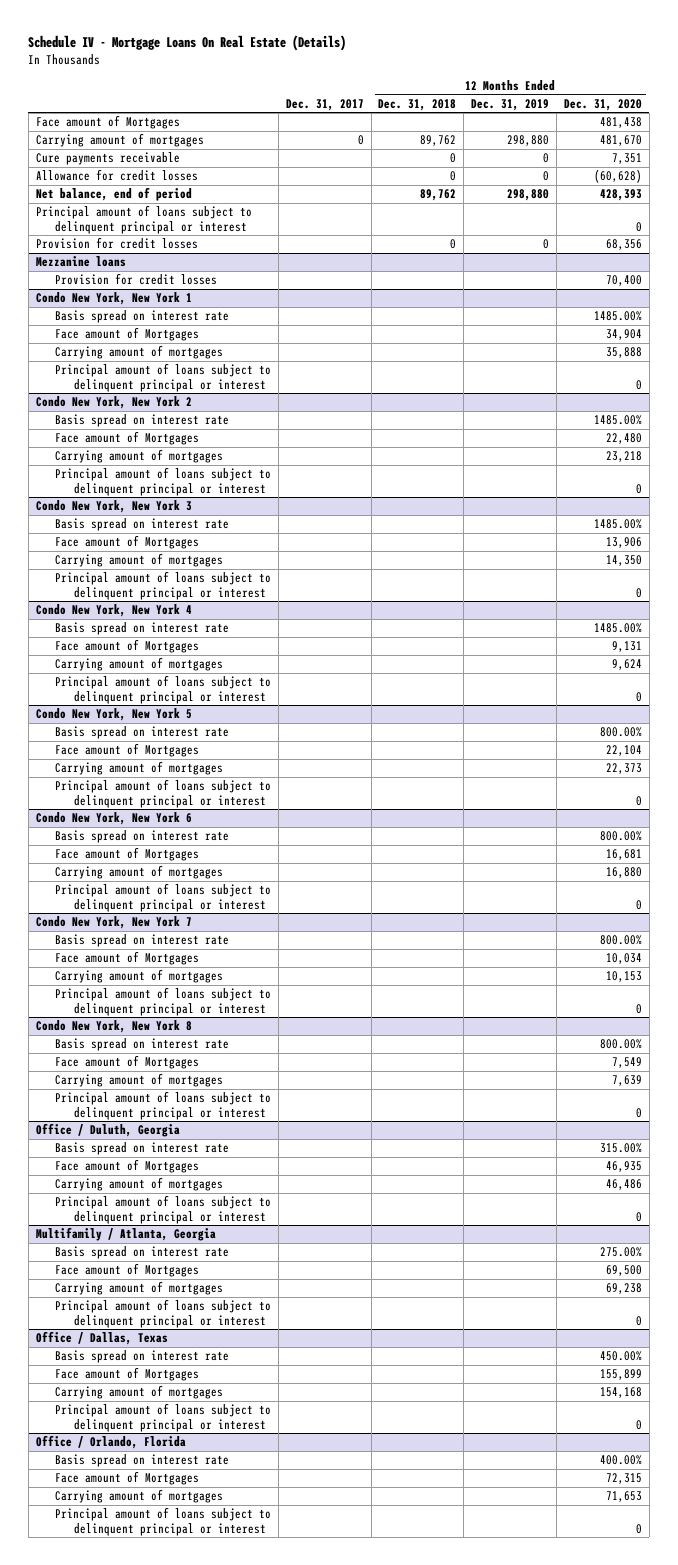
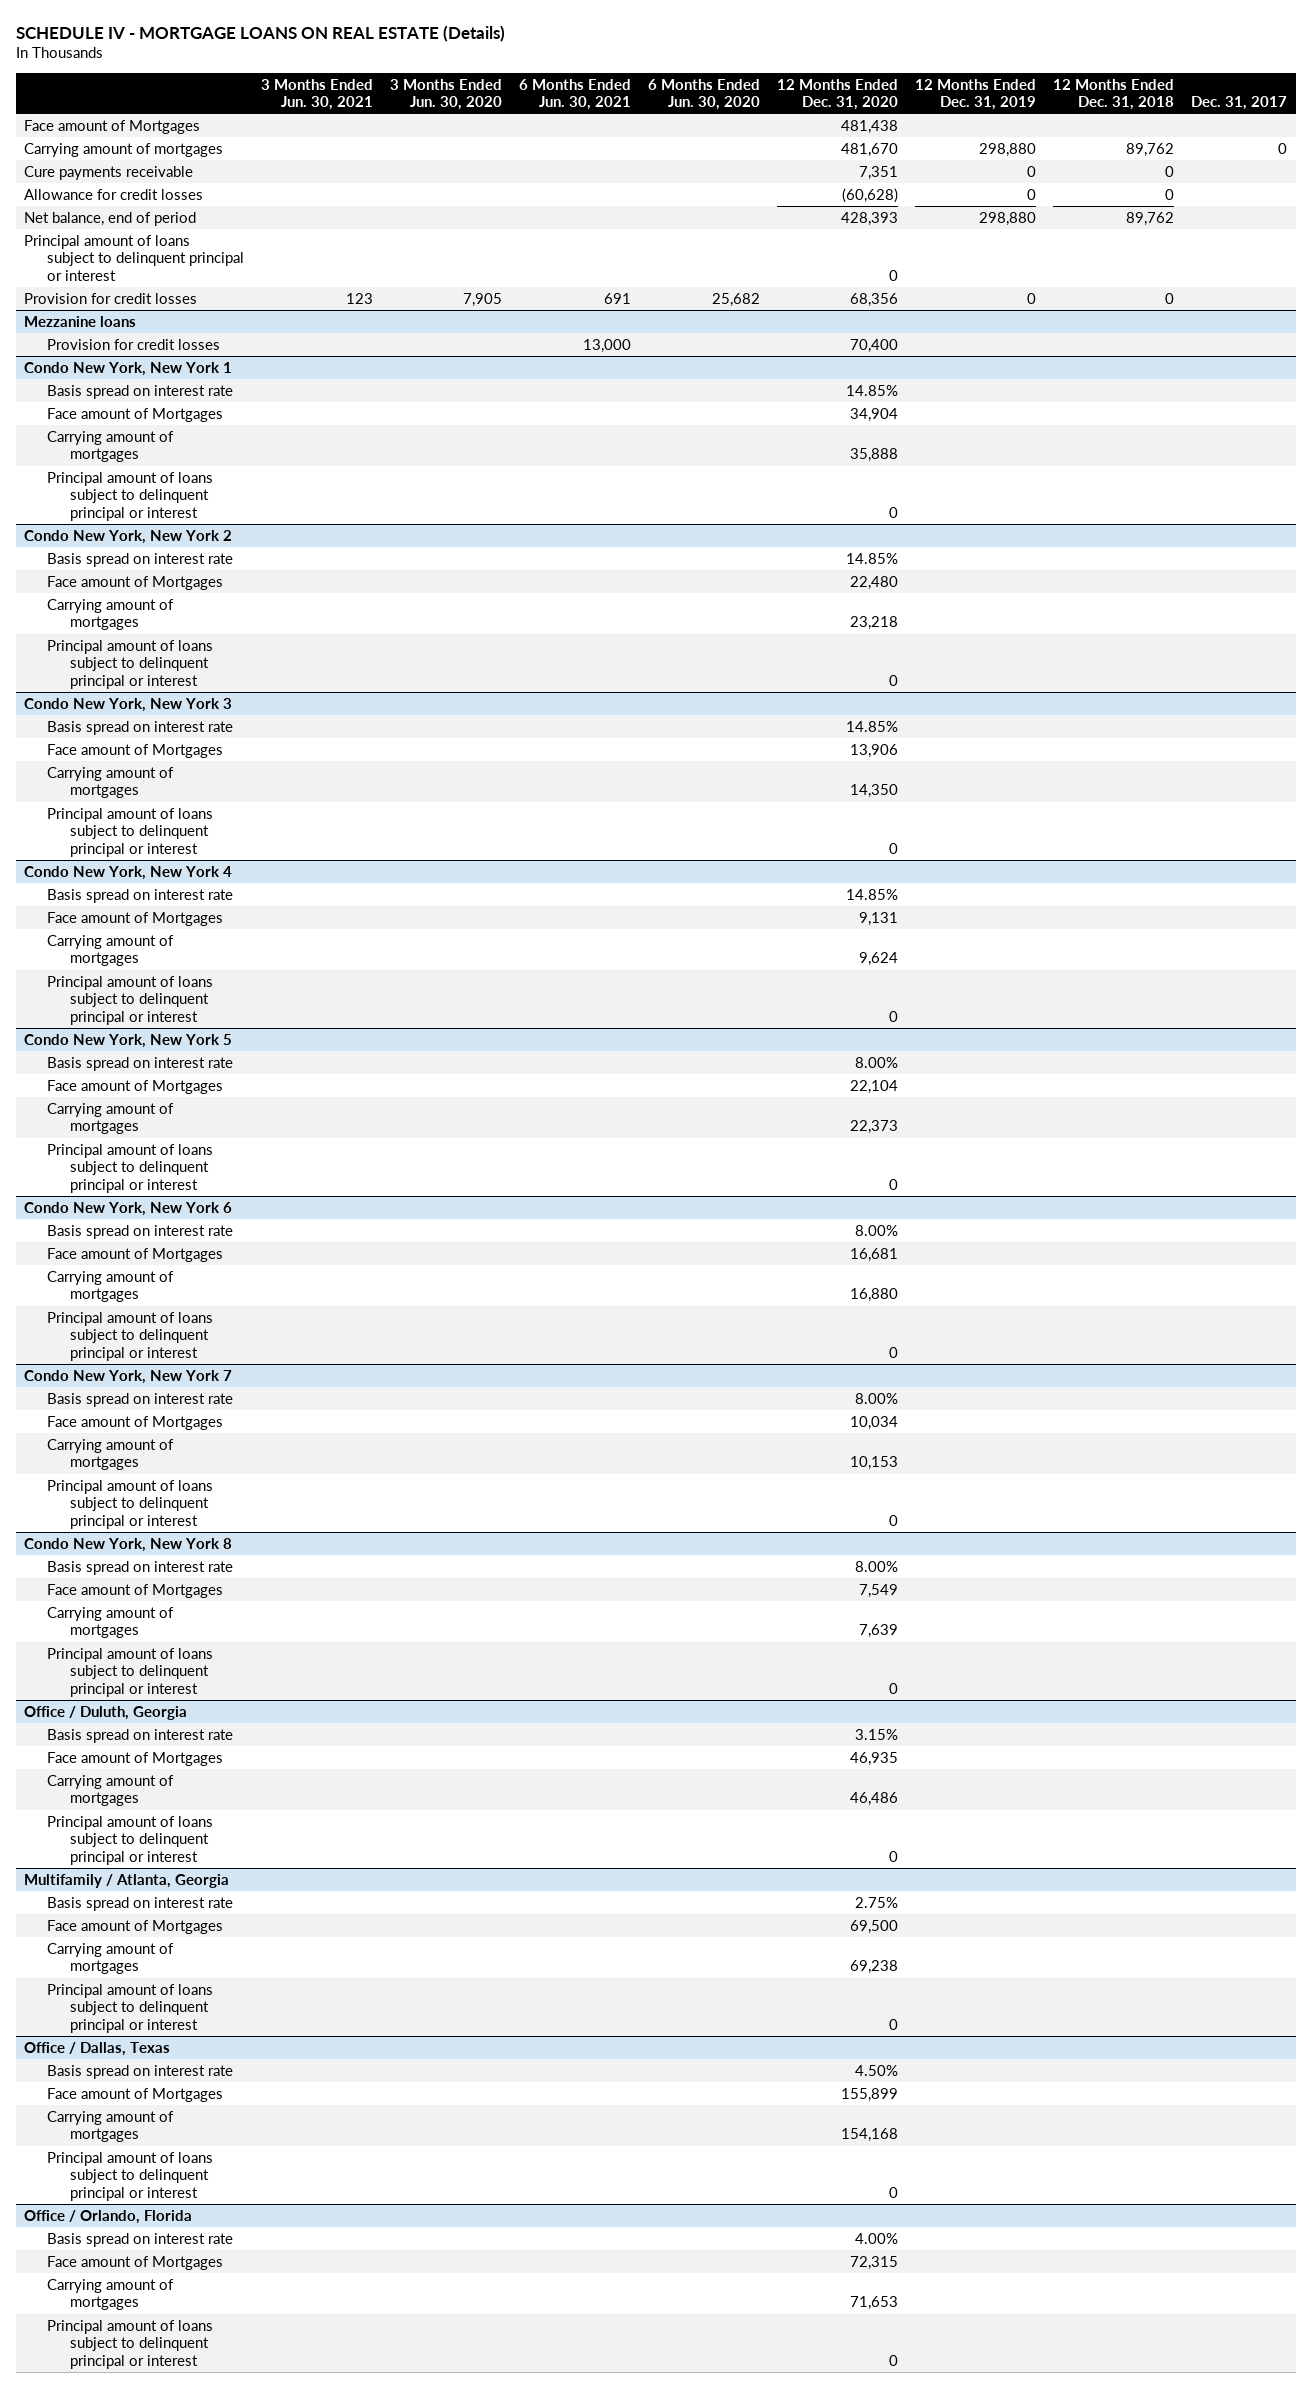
- Schedule IV - Mortgage Loans On Real Estate (Details)
+ SCHEDULE IV - MORTGAGE LOANS ON REAL ESTATE (Details)
- | Dec. 31, 2017 | 12 Months Ended Dec. 31, 2018 | 12 Months Ended Dec. 31, 2019 | 12 Months Ended Dec. 31, 2020
+ | 3 Months Ended Jun. 30, 2021 | 3 Months Ended Jun. 30, 2020 | 6 Months Ended Jun. 30, 2021 | 6 Months Ended Jun. 30, 2020 | 12 Months Ended Dec. 31, 2020 | 12 Months Ended Dec. 31, 2019 | 12 Months Ended Dec. 31, 2018 | Dec. 31, 2017
@ Condo New York, New York 1
- Basis spread on interest rate | | | | 1485.00%
+ Basis spread on interest rate | | | | | 14.85% | | |
@ Condo New York, New York 2
- Basis spread on interest rate | | | | 1485.00%
+ Basis spread on interest rate | | | | | 14.85% | | |
@ Condo New York, New York 3
- Basis spread on interest rate | | | | 1485.00%
+ Basis spread on interest rate | | | | | 14.85% | | |
@ Condo New York, New York 4
- Basis spread on interest rate | | | | 1485.00%
+ Basis spread on interest rate | | | | | 14.85% | | |
@ Condo New York, New York 5
- Basis spread on interest rate | | | | 800.00%
+ Basis spread on interest rate | | | | | 8.00% | | |
@ Condo New York, New York 6
- Basis spread on interest rate | | | | 800.00%
+ Basis spread on interest rate | | | | | 8.00% | | |
@ Condo New York, New York 7
- Basis spread on interest rate | | | | 800.00%
+ Basis spread on interest rate | | | | | 8.00% | | |
@ Condo New York, New York 8
- Basis spread on interest rate | | | | 800.00%
+ Basis spread on interest rate | | | | | 8.00% | | |
@ Office / Duluth, Georgia
- Basis spread on interest rate | | | | 315.00%
+ Basis spread on interest rate | | | | | 3.15% | | |
@ Multifamily / Atlanta, Georgia
- Basis spread on interest rate | | | | 275.00%
+ Basis spread on interest rate | | | | | 2.75% | | |
@ Office / Dallas, Texas
- Basis spread on interest rate | | | | 450.00%
+ Basis spread on interest rate | | | | | 4.50% | | |
@ Office / Orlando, Florida
- Basis spread on interest rate | | | | 400.00%
+ Basis spread on interest rate | | | | | 4.00% | | |

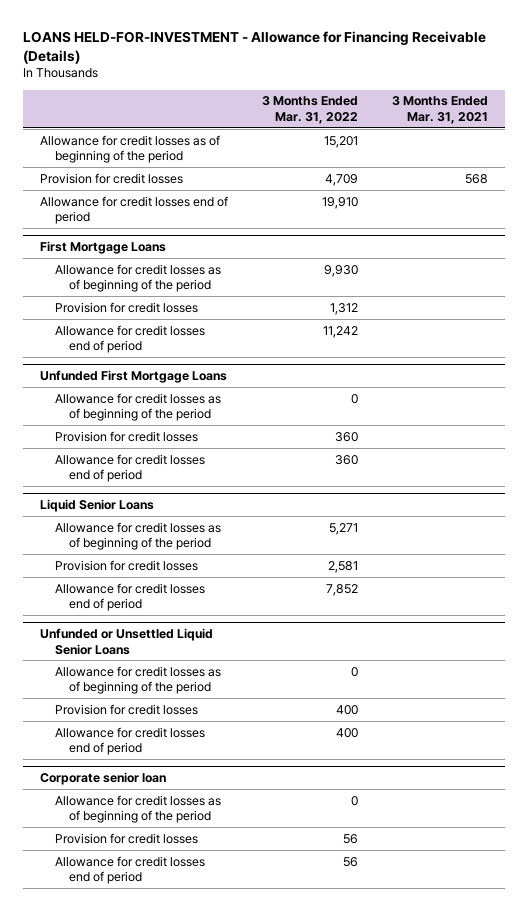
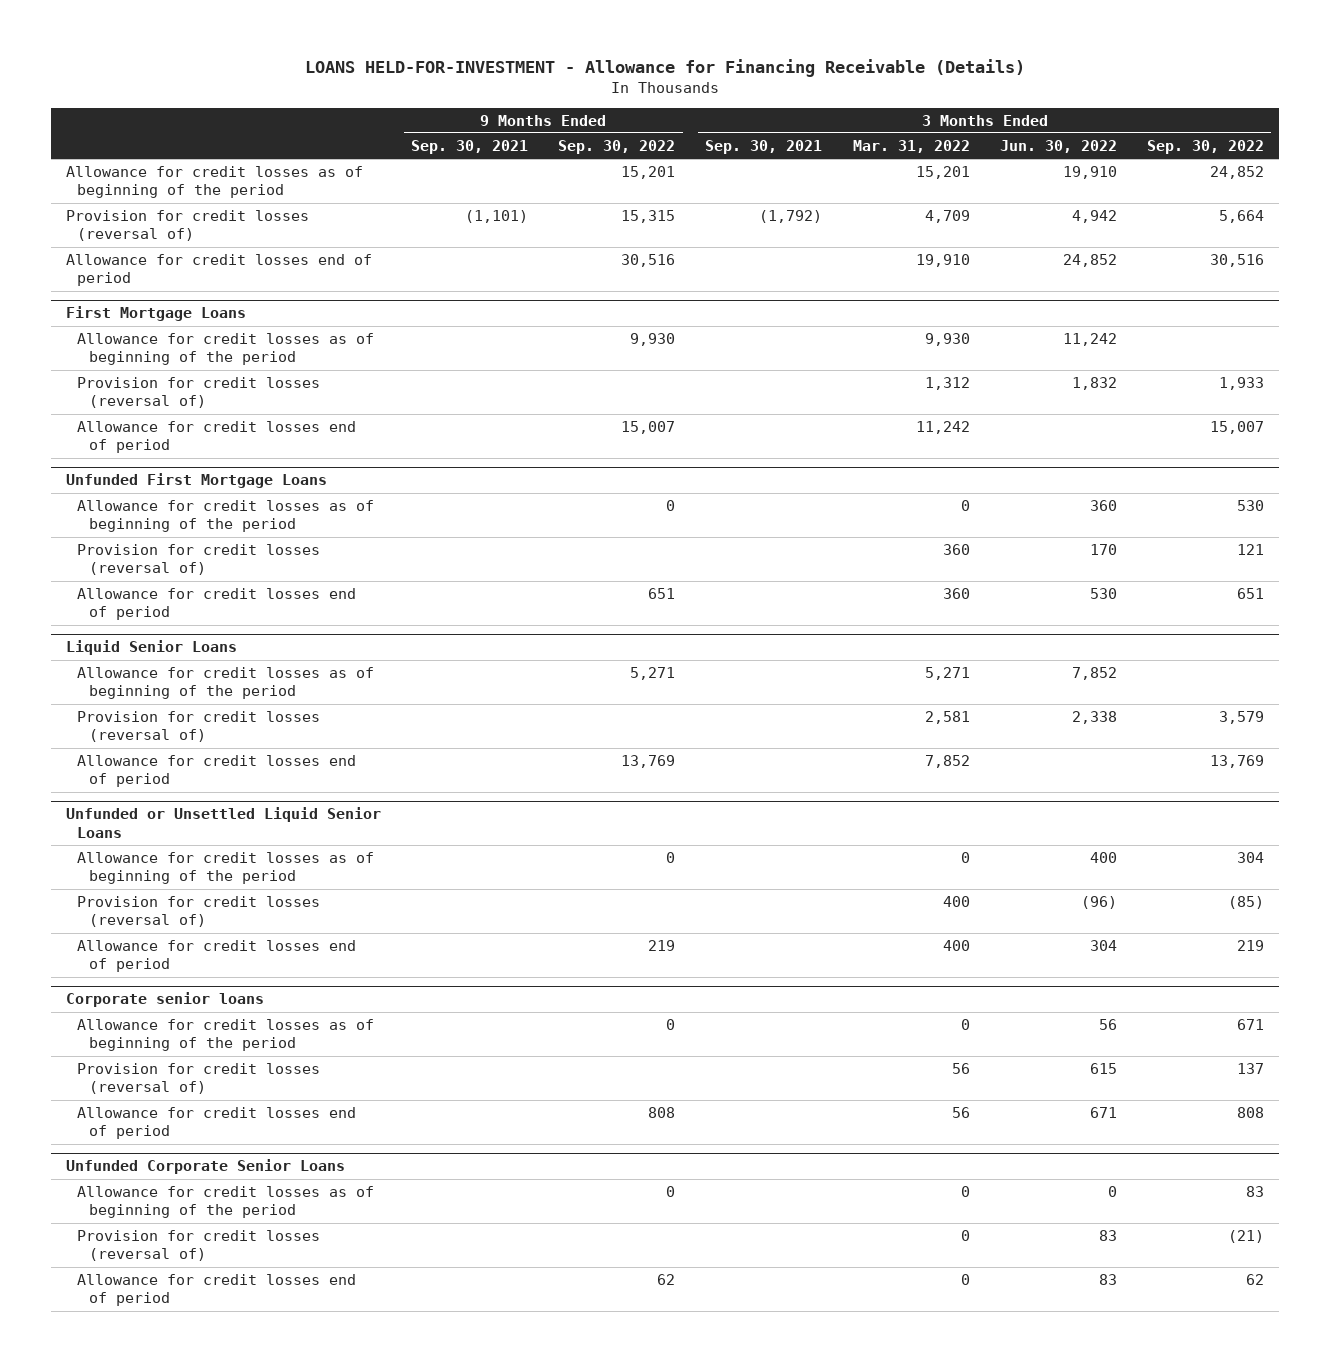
- | 3 Months Ended Mar. 31, 2022 | 3 Months Ended Mar. 31, 2021
+ | 9 Months Ended Sep. 30, 2021 | 9 Months Ended Sep. 30, 2022 | 3 Months Ended Sep. 30, 2021 | 3 Months Ended Mar. 31, 2022 | 3 Months Ended Jun. 30, 2022 | 3 Months Ended Sep. 30, 2022
- Provision for credit losses | 4,709 | 568
+ Provision for credit losses (reversal of) | (1,101) | 15,315 | (1,792) | 4,709 | 4,942 | 5,664
@ First Mortgage Loans
- Provision for credit losses | 1,312 |
+ Provision for credit losses (reversal of) | | | | 1,312 | 1,832 | 1,933
@ Unfunded First Mortgage Loans
- Provision for credit losses | 360 |
+ Provision for credit losses (reversal of) | | | | 360 | 170 | 121
@ Liquid Senior Loans
- Provision for credit losses | 2,581 |
+ Provision for credit losses (reversal of) | | | | 2,581 | 2,338 | 3,579
@ Unfunded or Unsettled Liquid Senior Loans
- Provision for credit losses | 400 |
+ Provision for credit losses (reversal of) | | | | 400 | (96) | (85)
- Corporate senior loan
+ Corporate senior loans
- Provision for credit losses | 56 |
+ Provision for credit losses (reversal of) | | | | 56 | 615 | 137
+ Unfunded Corporate Senior Loans
+ Allowance for credit losses as of beginning of the period | | 0 | | 0 | 0 | 83
+ Provision for credit losses (reversal of) | | | | 0 | 83 | (21)
+ Allowance for credit losses end of period | | 62 | | 0 | 83 | 62

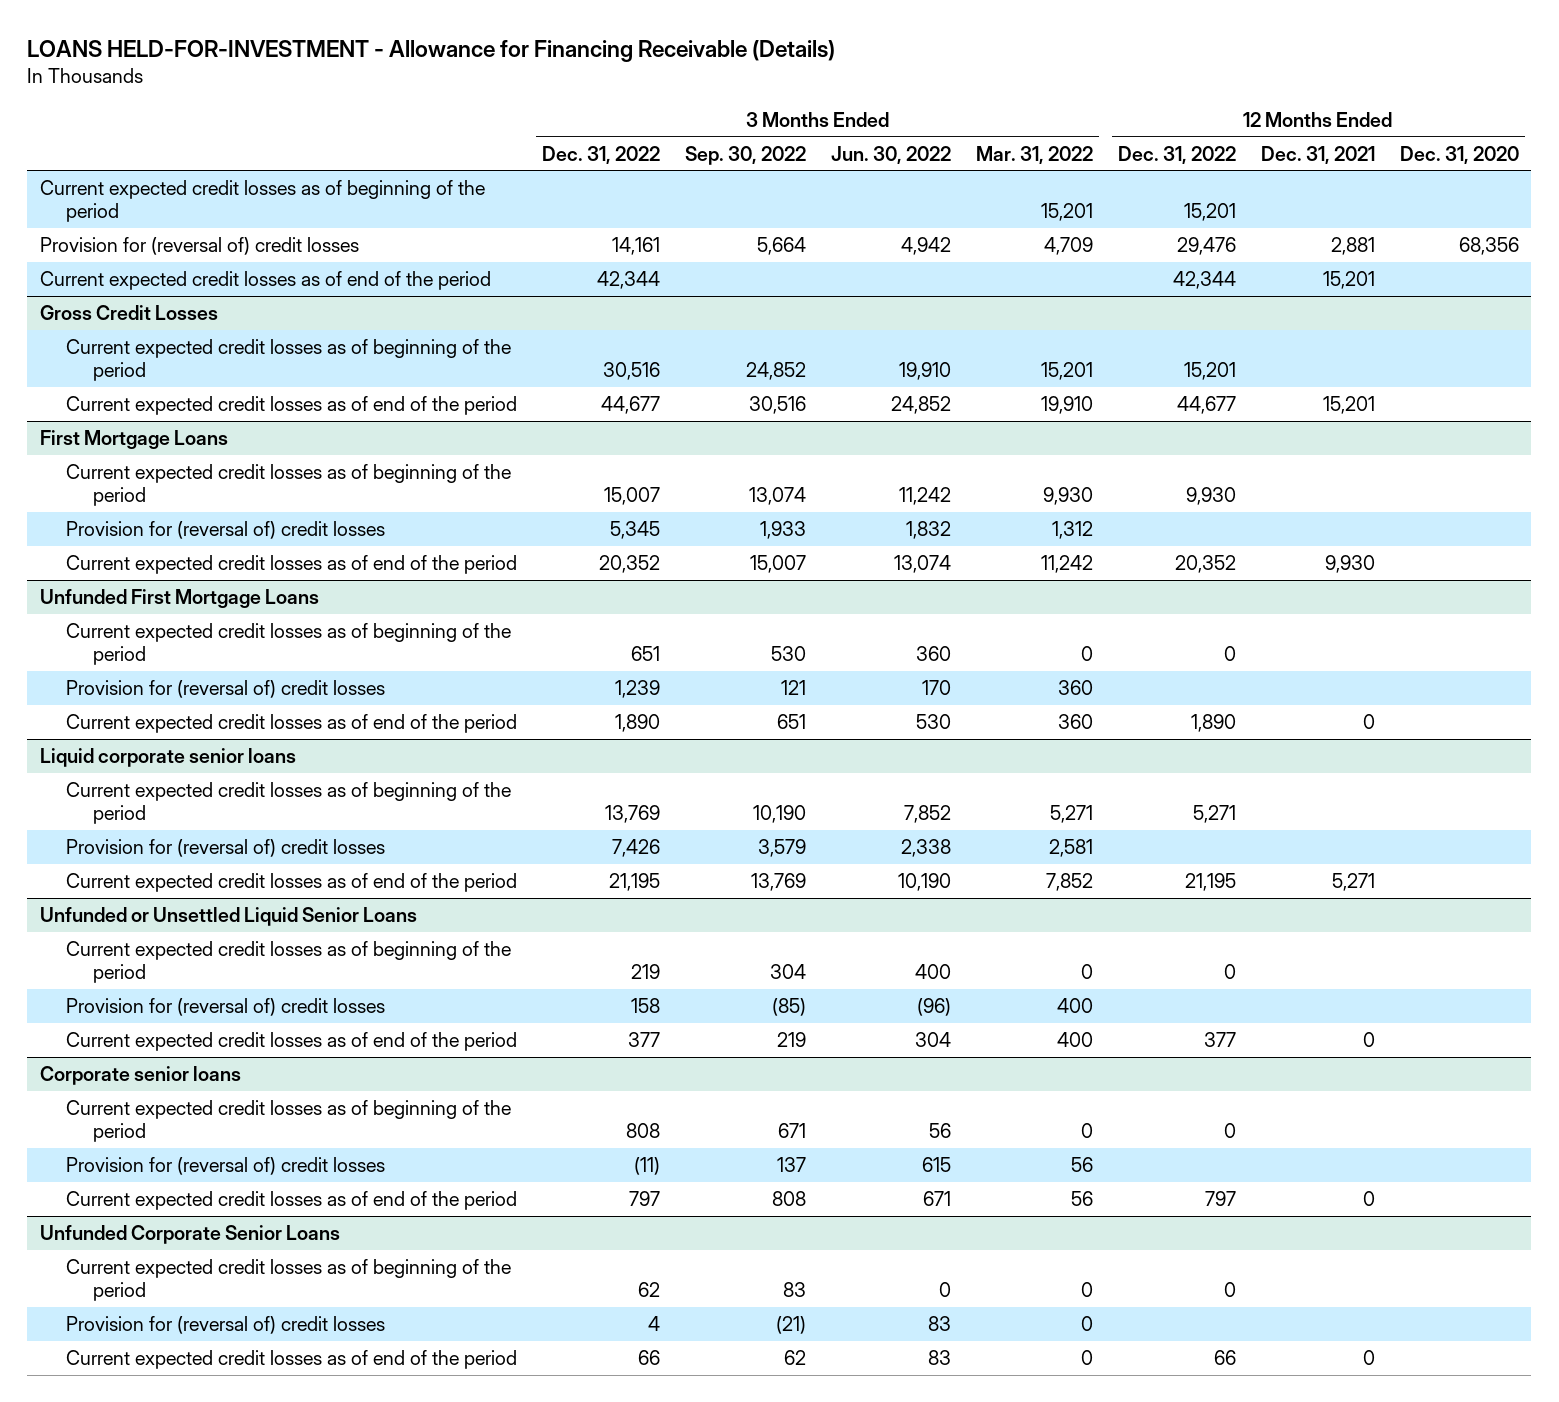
- | 9 Months Ended Sep. 30, 2021 | 9 Months Ended Sep. 30, 2022 | 3 Months Ended Sep. 30, 2021 | 3 Months Ended Mar. 31, 2022 | 3 Months Ended Jun. 30, 2022 | 3 Months Ended Sep. 30, 2022
+ | 3 Months Ended Dec. 31, 2022 | 3 Months Ended Sep. 30, 2022 | 3 Months Ended Jun. 30, 2022 | 3 Months Ended Mar. 31, 2022 | 12 Months Ended Dec. 31, 2022 | 12 Months Ended Dec. 31, 2021 | 12 Months Ended Dec. 31, 2020
- Allowance for credit losses as of beginning of the period | | 15,201 | | 15,201 | 19,910 | 24,852
- Provision for credit losses (reversal of) | (1,101) | 15,315 | (1,792) | 4,709 | 4,942 | 5,664
- Allowance for credit losses end of period | | 30,516 | | 19,910 | 24,852 | 30,516
+ Current expected credit losses as of beginning of the period | | | | 15,201 | 15,201 | |
+ Provision for (reversal of) credit losses | 14,161 | 5,664 | 4,942 | 4,709 | 29,476 | 2,881 | 68,356
+ Current expected credit losses as of end of the period | 42,344 | | | | 42,344 | 15,201 |
+ Gross Credit Losses
+ Current expected credit losses as of beginning of the period | 30,516 | 24,852 | 19,910 | 15,201 | 15,201 | |
+ Current expected credit losses as of end of the period | 44,677 | 30,516 | 24,852 | 19,910 | 44,677 | 15,201 |
@ First Mortgage Loans
- Allowance for credit losses as of beginning of the period | | 9,930 | | 9,930 | 11,242 |
- Provision for credit losses (reversal of) | | | | 1,312 | 1,832 | 1,933
- Allowance for credit losses end of period | | 15,007 | | 11,242 | | 15,007
+ Current expected credit losses as of beginning of the period | 15,007 | 13,074 | 11,242 | 9,930 | 9,930 | |
+ Provision for (reversal of) credit losses | 5,345 | 1,933 | 1,832 | 1,312 | | |
+ Current expected credit losses as of end of the period | 20,352 | 15,007 | 13,074 | 11,242 | 20,352 | 9,930 |
@ Unfunded First Mortgage Loans
- Allowance for credit losses as of beginning of the period | | 0 | | 0 | 360 | 530
- Provision for credit losses (reversal of) | | | | 360 | 170 | 121
- Allowance for credit losses end of period | | 651 | | 360 | 530 | 651
- Liquid Senior Loans
- Allowance for credit losses as of beginning of the period | | 5,271 | | 5,271 | 7,852 |
- Provision for credit losses (reversal of) | | | | 2,581 | 2,338 | 3,579
- Allowance for credit losses end of period | | 13,769 | | 7,852 | | 13,769
@ Unfunded First Mortgage Loans
+ Current expected credit losses as of beginning of the period | 651 | 530 | 360 | 0 | 0 | |
+ Provision for (reversal of) credit losses | 1,239 | 121 | 170 | 360 | | |
+ Current expected credit losses as of end of the period | 1,890 | 651 | 530 | 360 | 1,890 | 0 |
+ Liquid corporate senior loans
+ Current expected credit losses as of beginning of the period | 13,769 | 10,190 | 7,852 | 5,271 | 5,271 | |
+ Provision for (reversal of) credit losses | 7,426 | 3,579 | 2,338 | 2,581 | | |
+ Current expected credit losses as of end of the period | 21,195 | 13,769 | 10,190 | 7,852 | 21,195 | 5,271 |
@ Unfunded or Unsettled Liquid Senior Loans
- Allowance for credit losses as of beginning of the period | | 0 | | 0 | 400 | 304
- Provision for credit losses (reversal of) | | | | 400 | (96) | (85)
- Allowance for credit losses end of period | | 219 | | 400 | 304 | 219
+ Current expected credit losses as of beginning of the period | 219 | 304 | 400 | 0 | 0 | |
+ Provision for (reversal of) credit losses | 158 | (85) | (96) | 400 | | |
+ Current expected credit losses as of end of the period | 377 | 219 | 304 | 400 | 377 | 0 |
@ Corporate senior loans
- Allowance for credit losses as of beginning of the period | | 0 | | 0 | 56 | 671
- Provision for credit losses (reversal of) | | | | 56 | 615 | 137
- Allowance for credit losses end of period | | 808 | | 56 | 671 | 808
+ Current expected credit losses as of beginning of the period | 808 | 671 | 56 | 0 | 0 | |
+ Provision for (reversal of) credit losses | (11) | 137 | 615 | 56 | | |
+ Current expected credit losses as of end of the period | 797 | 808 | 671 | 56 | 797 | 0 |
@ Unfunded Corporate Senior Loans
- Allowance for credit losses as of beginning of the period | | 0 | | 0 | 0 | 83
- Provision for credit losses (reversal of) | | | | 0 | 83 | (21)
- Allowance for credit losses end of period | | 62 | | 0 | 83 | 62
+ Current expected credit losses as of beginning of the period | 62 | 83 | 0 | 0 | 0 | |
+ Provision for (reversal of) credit losses | 4 | (21) | 83 | 0 | | |
+ Current expected credit losses as of end of the period | 66 | 62 | 83 | 0 | 66 | 0 |

